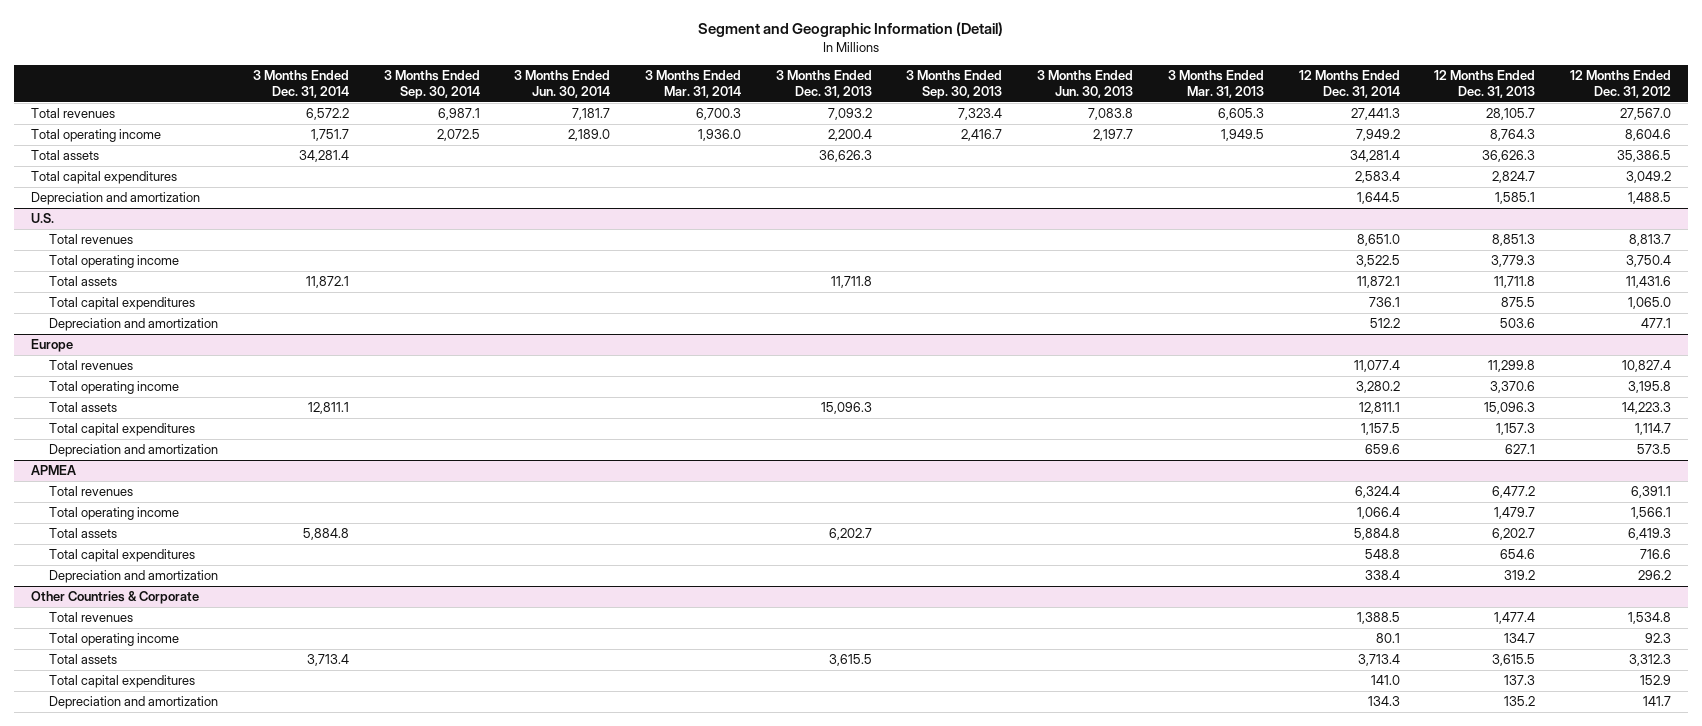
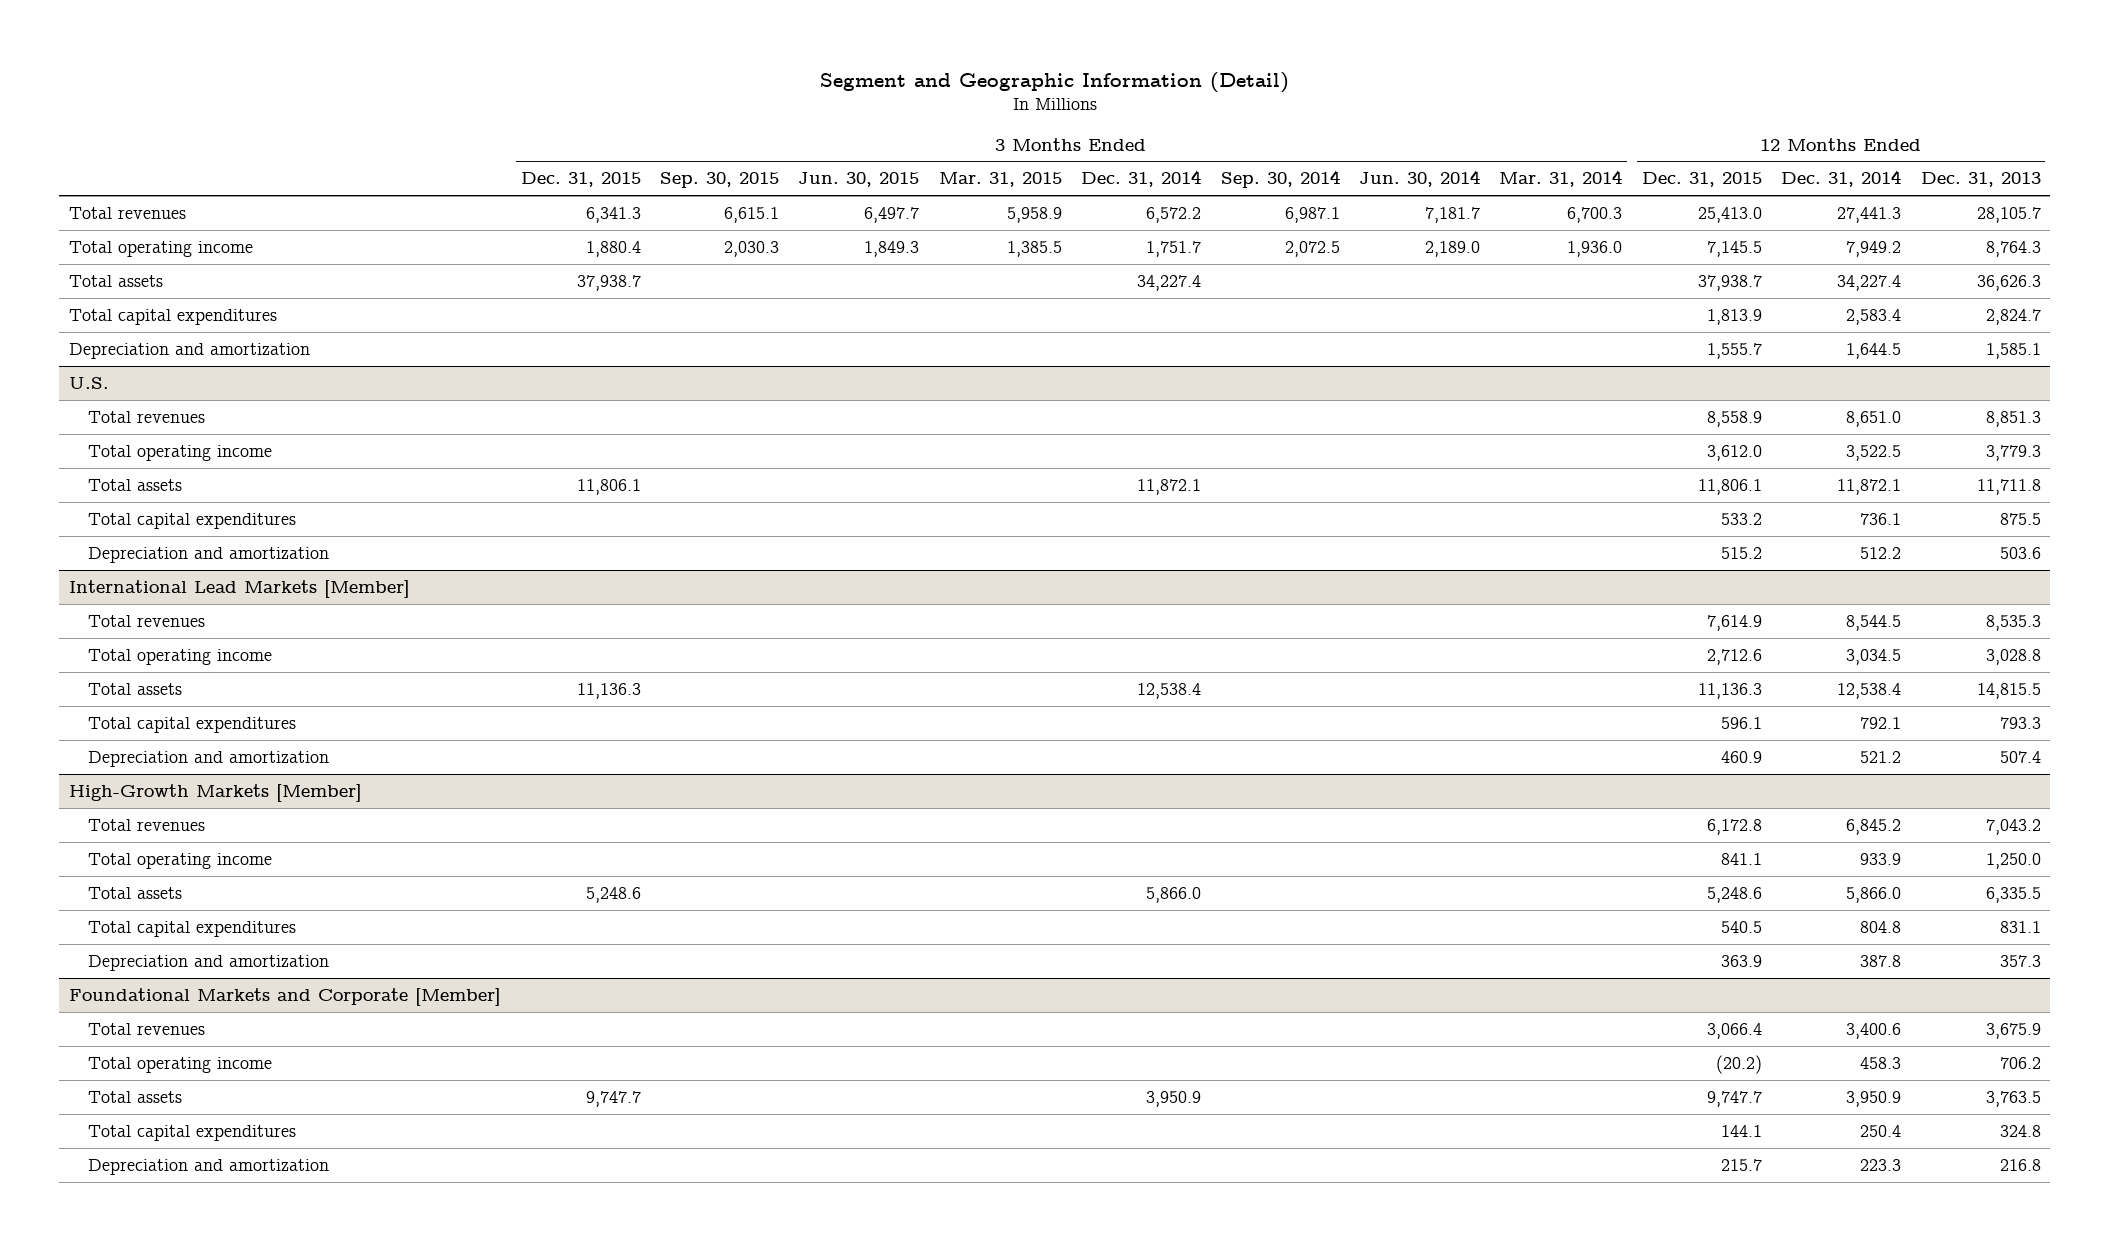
- | 3 Months Ended Dec. 31, 2014 | 3 Months Ended Sep. 30, 2014 | 3 Months Ended Jun. 30, 2014 | 3 Months Ended Mar. 31, 2014 | 3 Months Ended Dec. 31, 2013 | 3 Months Ended Sep. 30, 2013 | 3 Months Ended Jun. 30, 2013 | 3 Months Ended Mar. 31, 2013 | 12 Months Ended Dec. 31, 2014 | 12 Months Ended Dec. 31, 2013 | 12 Months Ended Dec. 31, 2012
+ | 3 Months Ended Dec. 31, 2015 | 3 Months Ended Sep. 30, 2015 | 3 Months Ended Jun. 30, 2015 | 3 Months Ended Mar. 31, 2015 | 3 Months Ended Dec. 31, 2014 | 3 Months Ended Sep. 30, 2014 | 3 Months Ended Jun. 30, 2014 | 3 Months Ended Mar. 31, 2014 | 12 Months Ended Dec. 31, 2015 | 12 Months Ended Dec. 31, 2014 | 12 Months Ended Dec. 31, 2013
- Total assets | 34,281.4 | | | | 36,626.3 | | | | 34,281.4 | 36,626.3 | 35,386.5
+ Total assets | 37,938.7 | | | | 34,227.4 | | | | 37,938.7 | 34,227.4 | 36,626.3
- Europe
- Total revenues | | | | | | | | | 11,077.4 | 11,299.8 | 10,827.4
- Total operating income | | | | | | | | | 3,280.2 | 3,370.6 | 3,195.8
- Total assets | 12,811.1 | | | | 15,096.3 | | | | 12,811.1 | 15,096.3 | 14,223.3
- Total capital expenditures | | | | | | | | | 1,157.5 | 1,157.3 | 1,114.7
- Depreciation and amortization | | | | | | | | | 659.6 | 627.1 | 573.5
- APMEA
- Total revenues | | | | | | | | | 6,324.4 | 6,477.2 | 6,391.1
- Total operating income | | | | | | | | | 1,066.4 | 1,479.7 | 1,566.1
- Total assets | 5,884.8 | | | | 6,202.7 | | | | 5,884.8 | 6,202.7 | 6,419.3
- Total capital expenditures | | | | | | | | | 548.8 | 654.6 | 716.6
- Depreciation and amortization | | | | | | | | | 338.4 | 319.2 | 296.2
- Other Countries & Corporate
- Total revenues | | | | | | | | | 1,388.5 | 1,477.4 | 1,534.8
- Total operating income | | | | | | | | | 80.1 | 134.7 | 92.3
- Total assets | 3,713.4 | | | | 3,615.5 | | | | 3,713.4 | 3,615.5 | 3,312.3
- Total capital expenditures | | | | | | | | | 141.0 | 137.3 | 152.9
- Depreciation and amortization | | | | | | | | | 134.3 | 135.2 | 141.7
+ International Lead Markets [Member]
+ Total revenues | | | | | | | | | 7,614.9 | 8,544.5 | 8,535.3
+ Total operating income | | | | | | | | | 2,712.6 | 3,034.5 | 3,028.8
+ Total assets | 11,136.3 | | | | 12,538.4 | | | | 11,136.3 | 12,538.4 | 14,815.5
+ Total capital expenditures | | | | | | | | | 596.1 | 792.1 | 793.3
+ Depreciation and amortization | | | | | | | | | 460.9 | 521.2 | 507.4
+ High-Growth Markets [Member]
+ Total revenues | | | | | | | | | 6,172.8 | 6,845.2 | 7,043.2
+ Total operating income | | | | | | | | | 841.1 | 933.9 | 1,250.0
+ Total assets | 5,248.6 | | | | 5,866.0 | | | | 5,248.6 | 5,866.0 | 6,335.5
+ Total capital expenditures | | | | | | | | | 540.5 | 804.8 | 831.1
+ Depreciation and amortization | | | | | | | | | 363.9 | 387.8 | 357.3
+ Foundational Markets and Corporate [Member]
+ Total revenues | | | | | | | | | 3,066.4 | 3,400.6 | 3,675.9
+ Total operating income | | | | | | | | | (20.2) | 458.3 | 706.2
+ Total assets | 9,747.7 | | | | 3,950.9 | | | | 9,747.7 | 3,950.9 | 3,763.5
+ Total capital expenditures | | | | | | | | | 144.1 | 250.4 | 324.8
+ Depreciation and amortization | | | | | | | | | 215.7 | 223.3 | 216.8

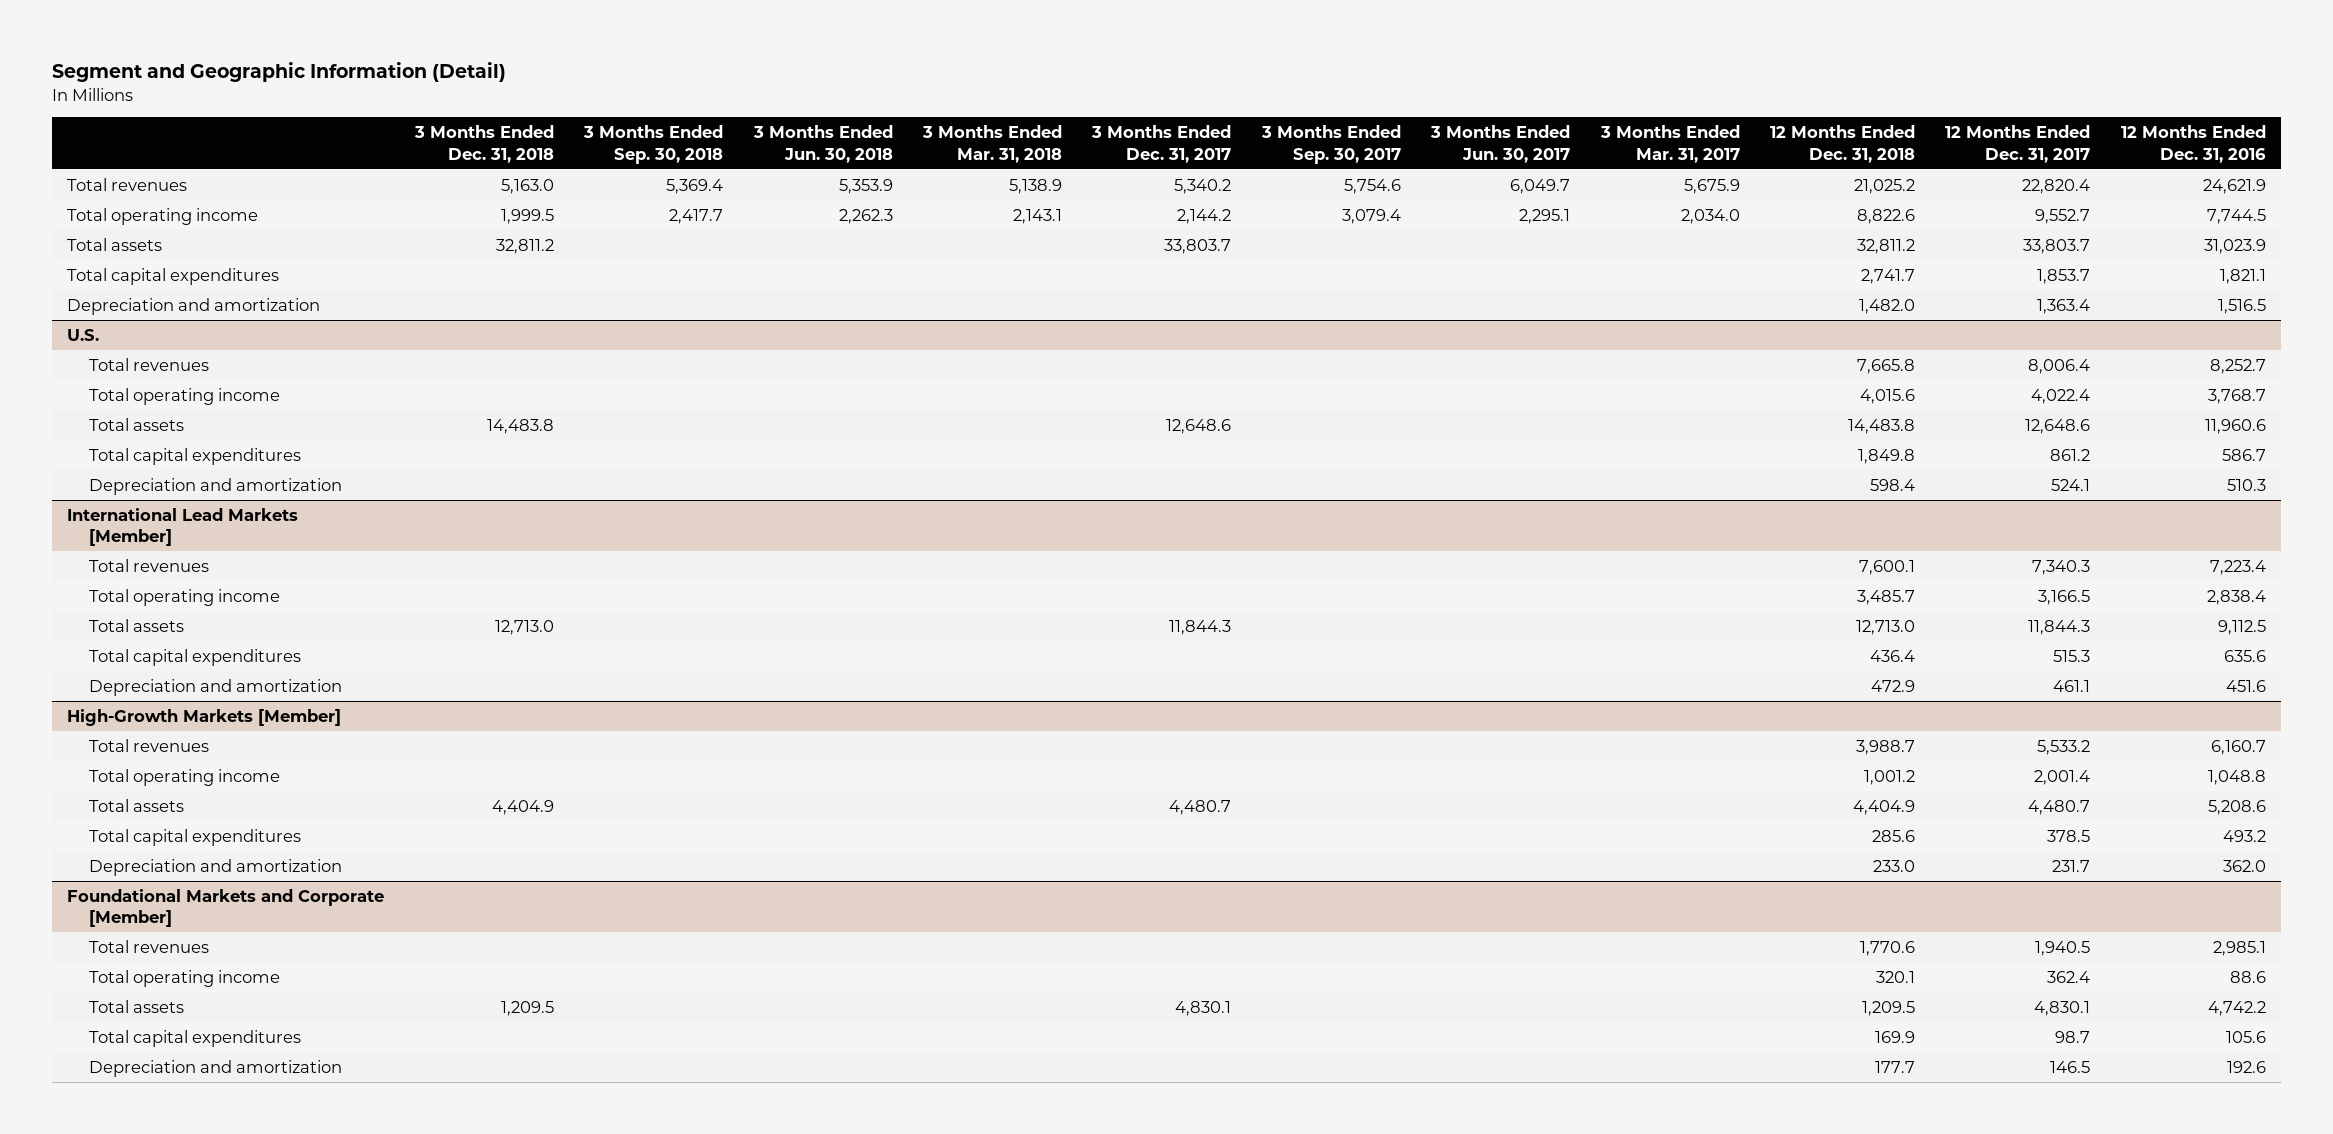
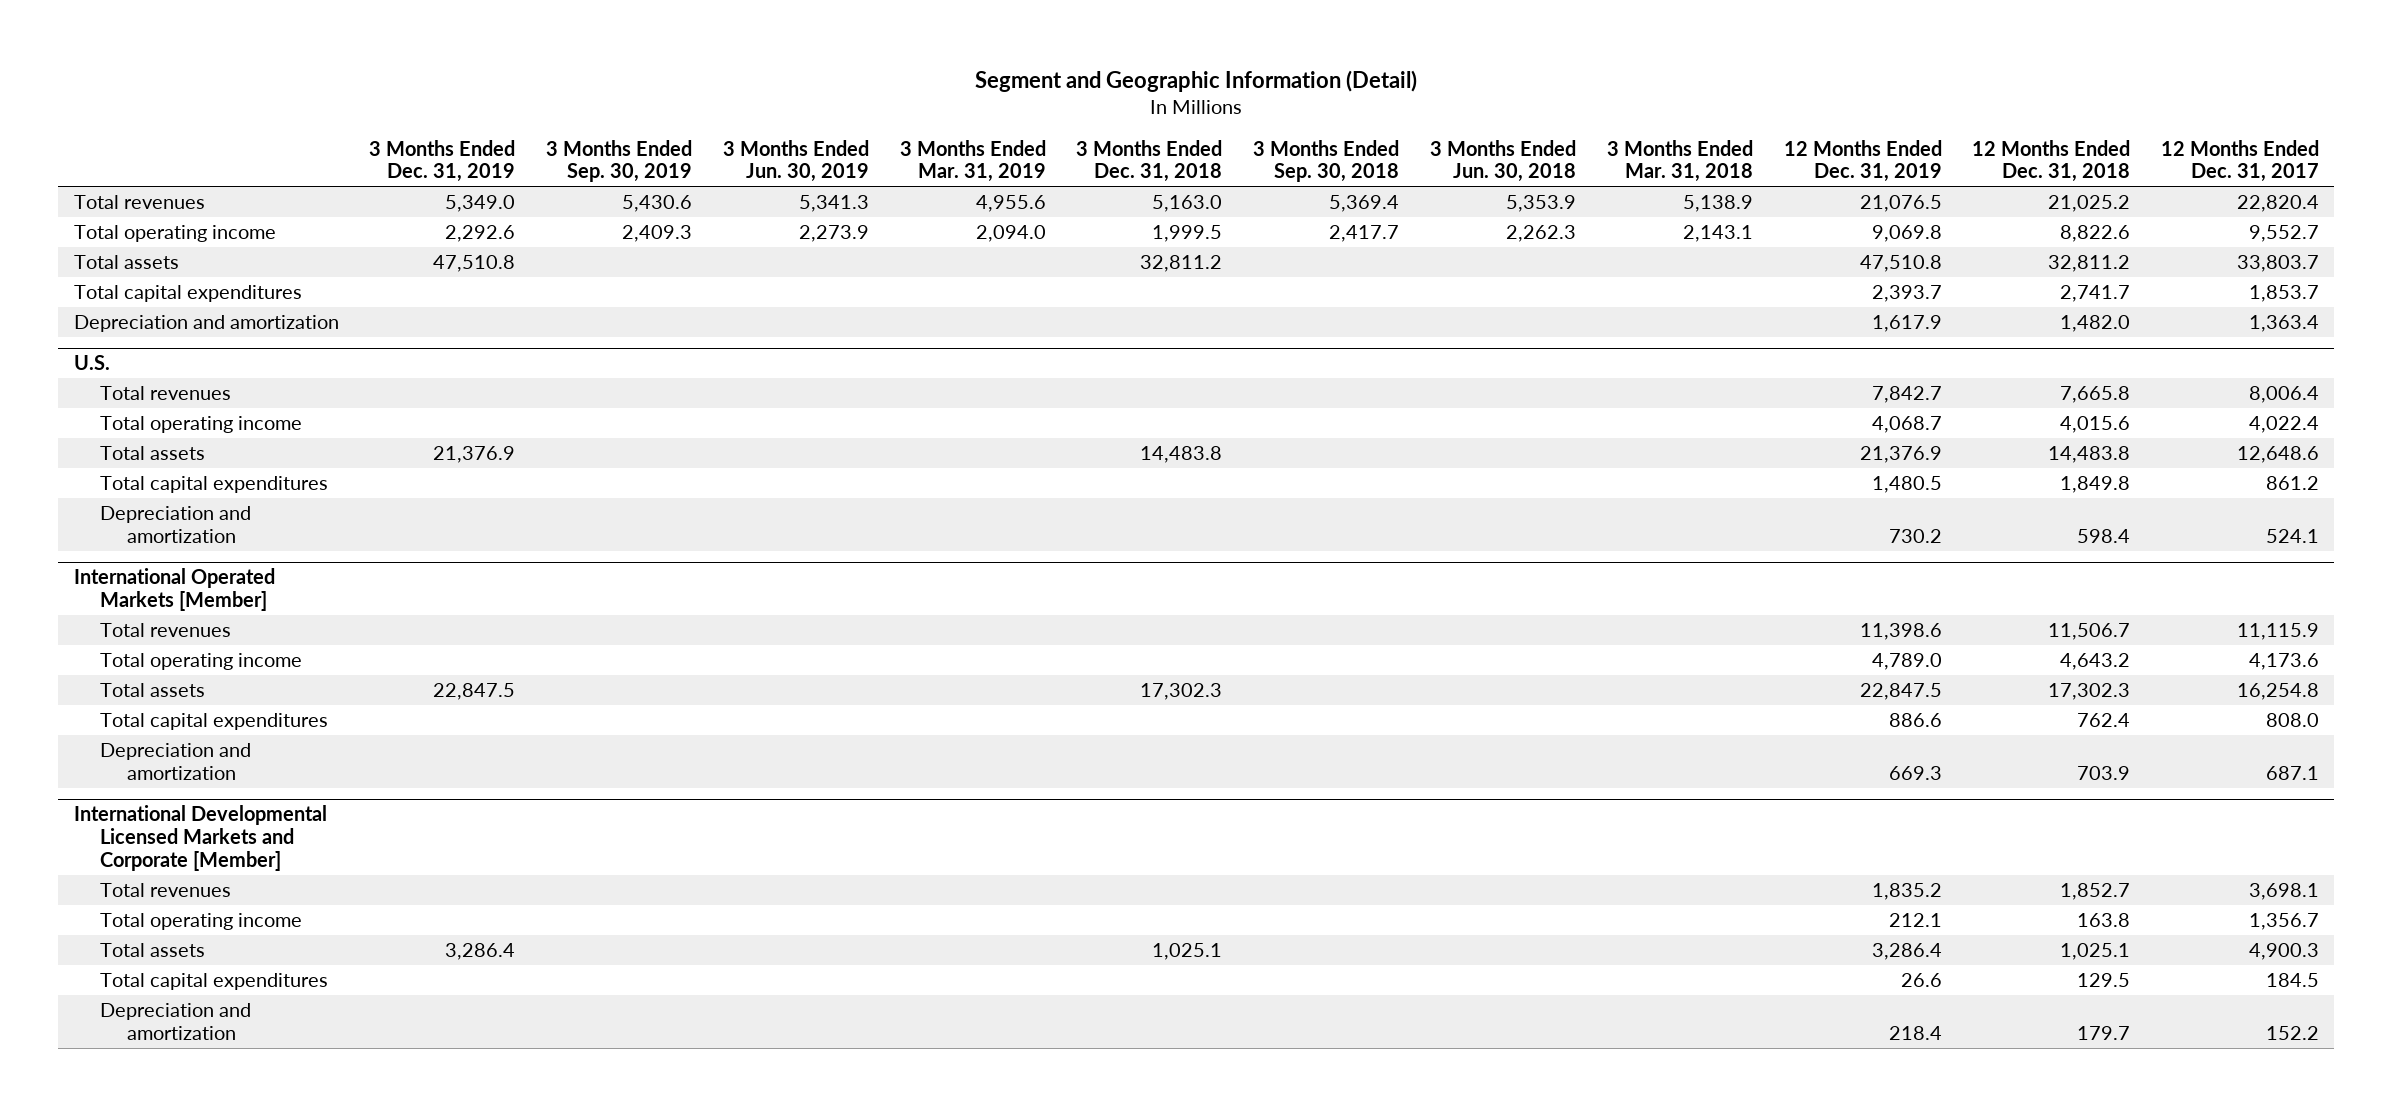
- | 3 Months Ended Dec. 31, 2018 | 3 Months Ended Sep. 30, 2018 | 3 Months Ended Jun. 30, 2018 | 3 Months Ended Mar. 31, 2018 | 3 Months Ended Dec. 31, 2017 | 3 Months Ended Sep. 30, 2017 | 3 Months Ended Jun. 30, 2017 | 3 Months Ended Mar. 31, 2017 | 12 Months Ended Dec. 31, 2018 | 12 Months Ended Dec. 31, 2017 | 12 Months Ended Dec. 31, 2016
+ | 3 Months Ended Dec. 31, 2019 | 3 Months Ended Sep. 30, 2019 | 3 Months Ended Jun. 30, 2019 | 3 Months Ended Mar. 31, 2019 | 3 Months Ended Dec. 31, 2018 | 3 Months Ended Sep. 30, 2018 | 3 Months Ended Jun. 30, 2018 | 3 Months Ended Mar. 31, 2018 | 12 Months Ended Dec. 31, 2019 | 12 Months Ended Dec. 31, 2018 | 12 Months Ended Dec. 31, 2017
- International Lead Markets [Member]
- Total revenues | | | | | | | | | 7,600.1 | 7,340.3 | 7,223.4
- Total operating income | | | | | | | | | 3,485.7 | 3,166.5 | 2,838.4
- Total assets | 12,713.0 | | | | 11,844.3 | | | | 12,713.0 | 11,844.3 | 9,112.5
- Total capital expenditures | | | | | | | | | 436.4 | 515.3 | 635.6
- Depreciation and amortization | | | | | | | | | 472.9 | 461.1 | 451.6
- High-Growth Markets [Member]
- Total revenues | | | | | | | | | 3,988.7 | 5,533.2 | 6,160.7
- Total operating income | | | | | | | | | 1,001.2 | 2,001.4 | 1,048.8
- Total assets | 4,404.9 | | | | 4,480.7 | | | | 4,404.9 | 4,480.7 | 5,208.6
- Total capital expenditures | | | | | | | | | 285.6 | 378.5 | 493.2
- Depreciation and amortization | | | | | | | | | 233.0 | 231.7 | 362.0
- Foundational Markets and Corporate [Member]
- Total revenues | | | | | | | | | 1,770.6 | 1,940.5 | 2,985.1
- Total operating income | | | | | | | | | 320.1 | 362.4 | 88.6
- Total assets | 1,209.5 | | | | 4,830.1 | | | | 1,209.5 | 4,830.1 | 4,742.2
- Total capital expenditures | | | | | | | | | 169.9 | 98.7 | 105.6
- Depreciation and amortization | | | | | | | | | 177.7 | 146.5 | 192.6
+ International Operated Markets [Member]
+ Total revenues | | | | | | | | | 11,398.6 | 11,506.7 | 11,115.9
+ Total operating income | | | | | | | | | 4,789.0 | 4,643.2 | 4,173.6
+ Total assets | 22,847.5 | | | | 17,302.3 | | | | 22,847.5 | 17,302.3 | 16,254.8
+ Total capital expenditures | | | | | | | | | 886.6 | 762.4 | 808.0
+ Depreciation and amortization | | | | | | | | | 669.3 | 703.9 | 687.1
+ International Developmental Licensed Markets and Corporate [Member]
+ Total revenues | | | | | | | | | 1,835.2 | 1,852.7 | 3,698.1
+ Total operating income | | | | | | | | | 212.1 | 163.8 | 1,356.7
+ Total assets | 3,286.4 | | | | 1,025.1 | | | | 3,286.4 | 1,025.1 | 4,900.3
+ Total capital expenditures | | | | | | | | | 26.6 | 129.5 | 184.5
+ Depreciation and amortization | | | | | | | | | 218.4 | 179.7 | 152.2

